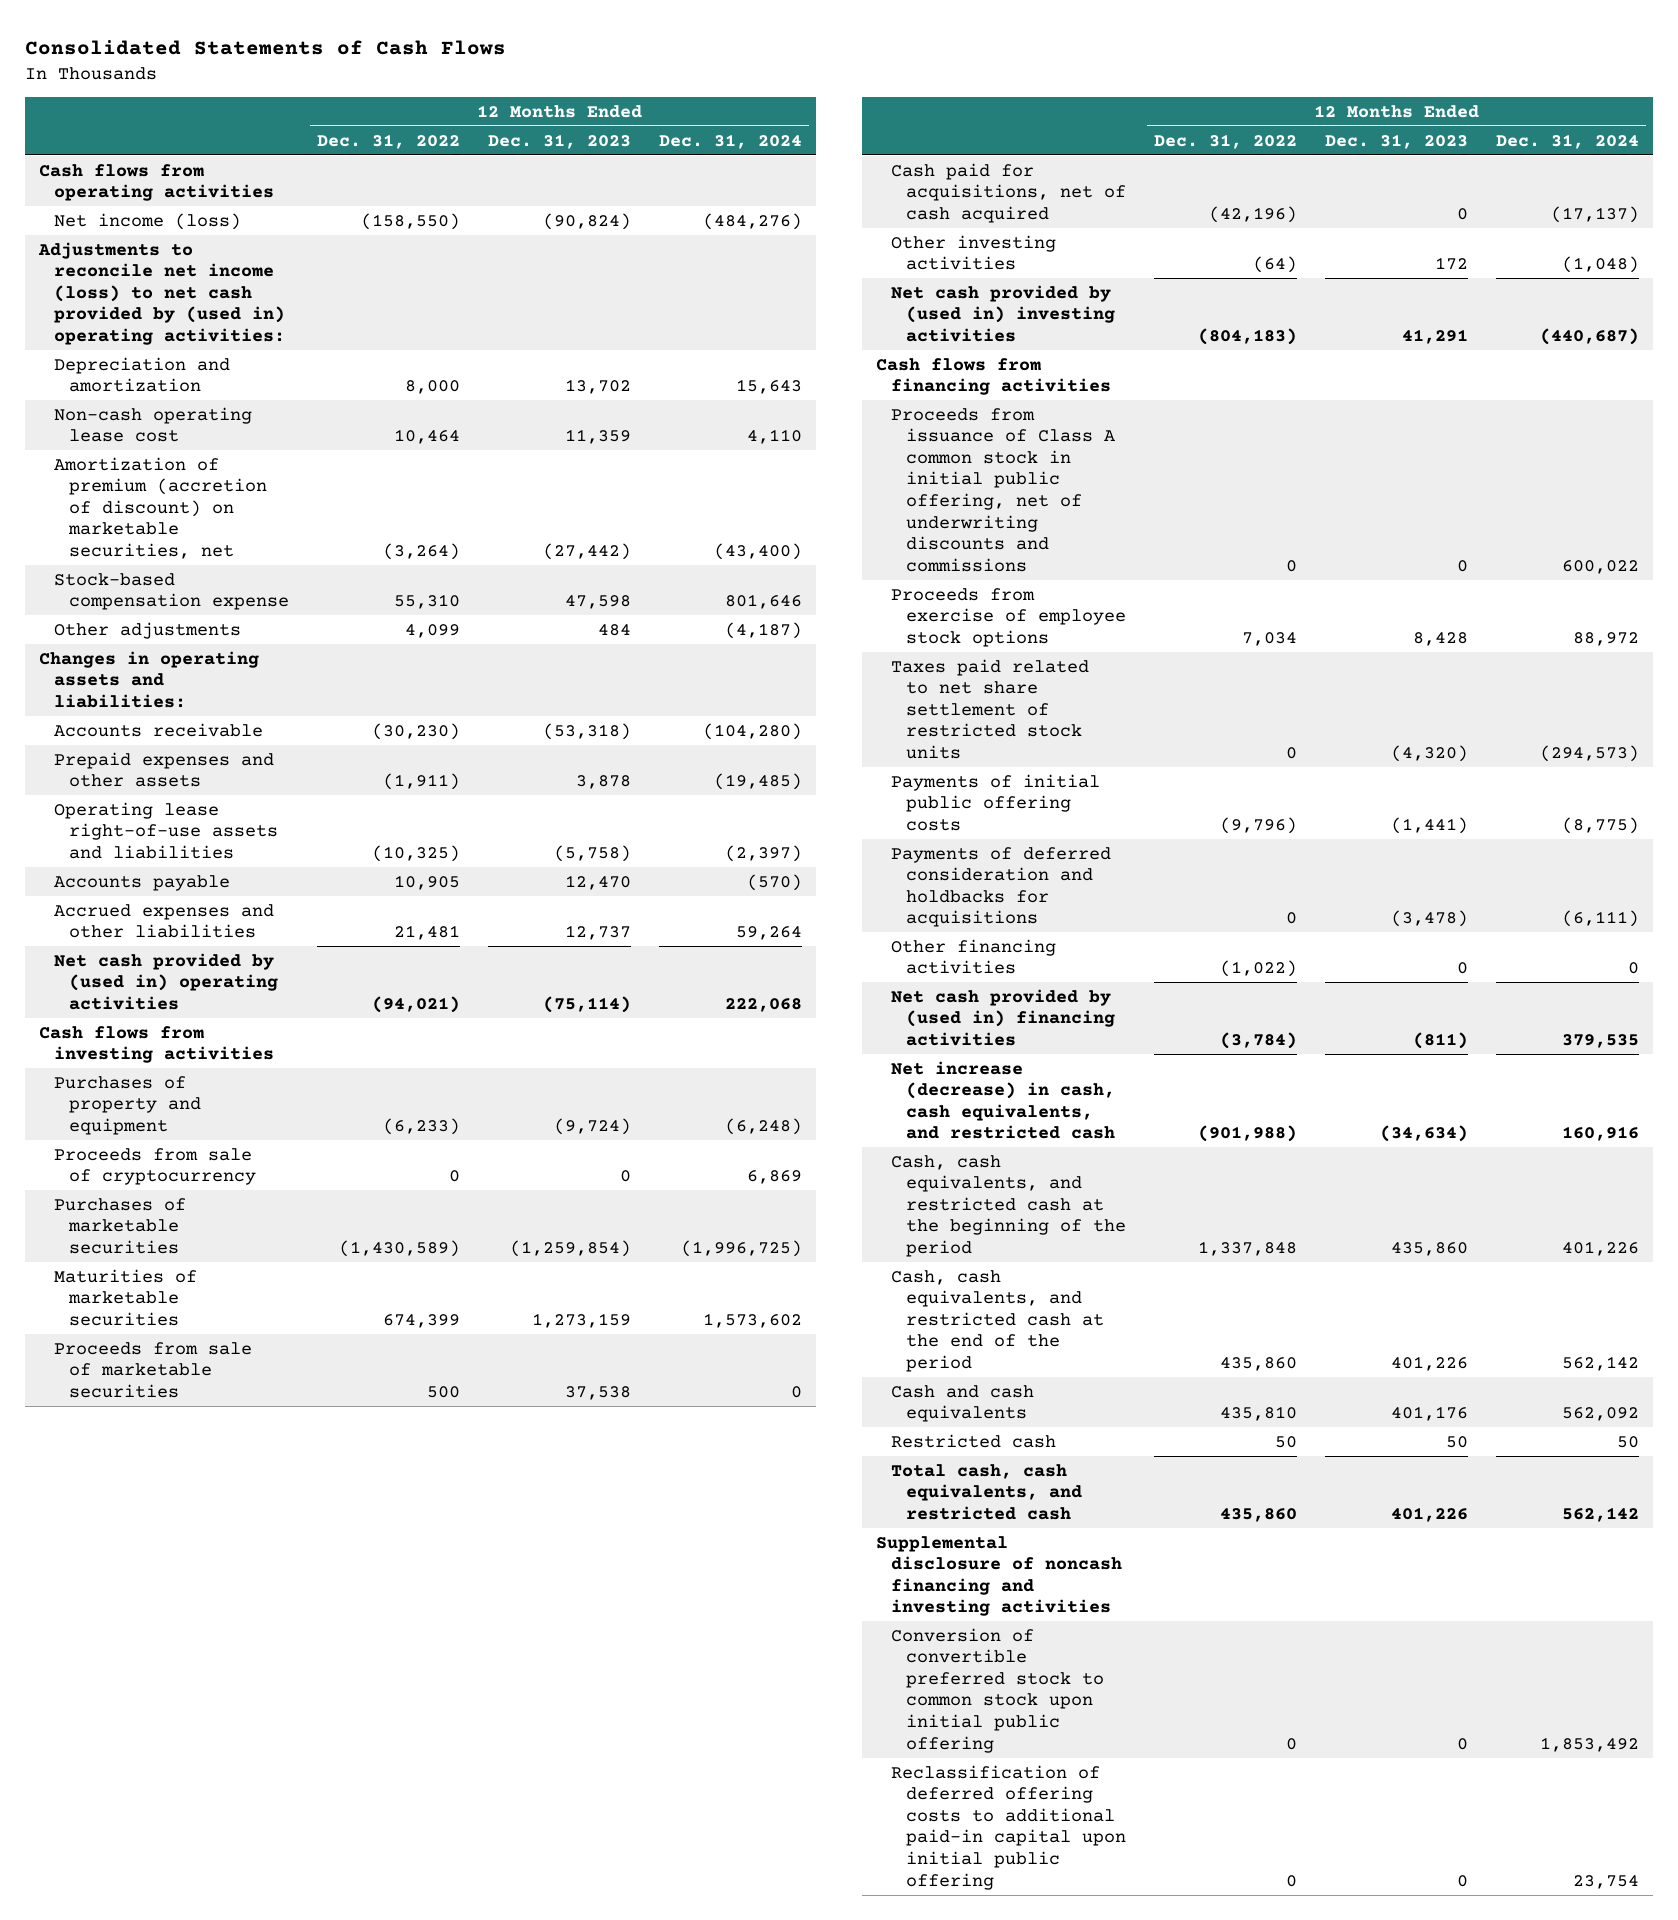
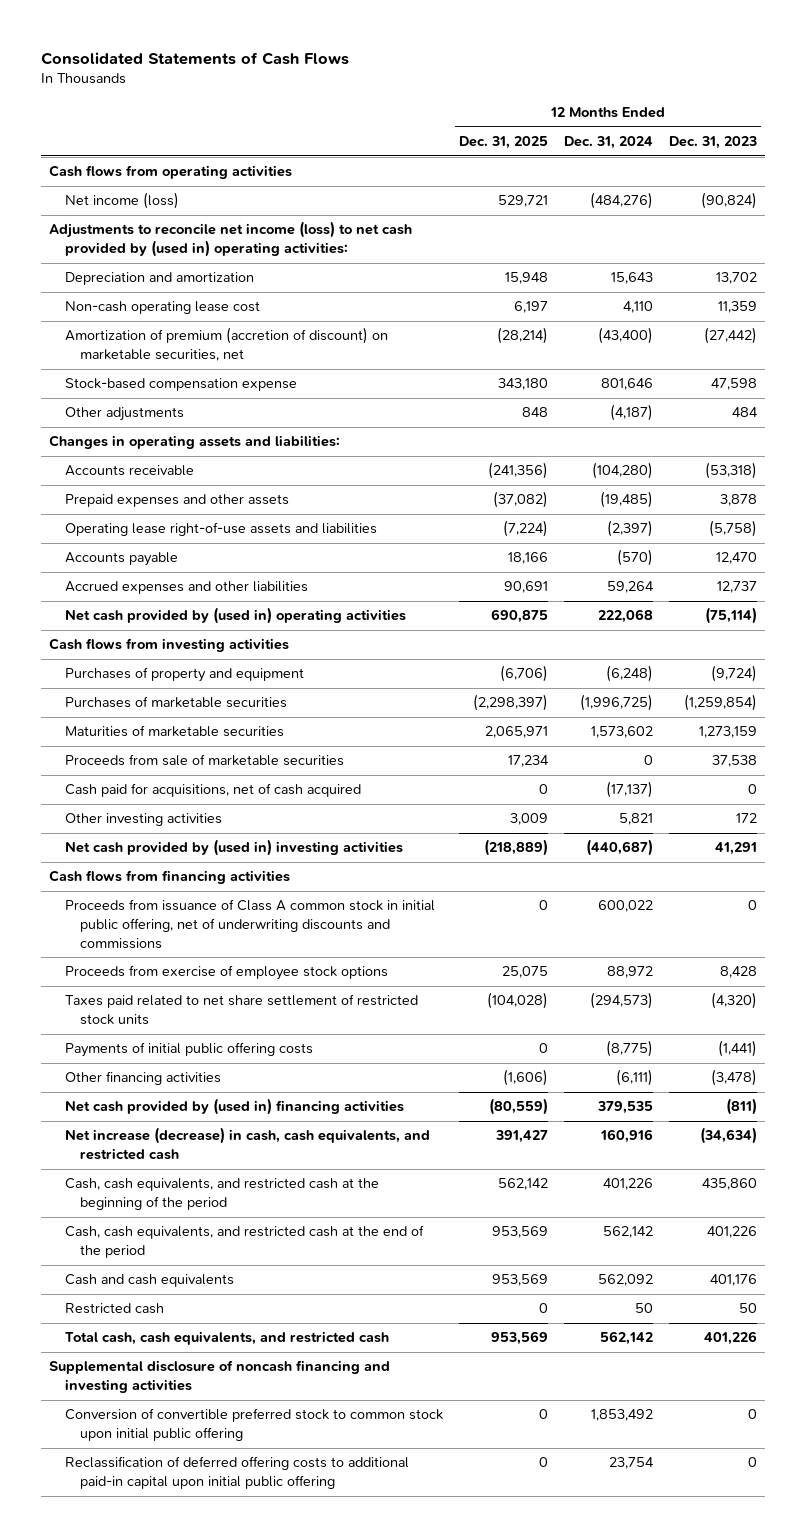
- | 12 Months Ended Dec. 31, 2022 | 12 Months Ended Dec. 31, 2023 | 12 Months Ended Dec. 31, 2024
+ | 12 Months Ended Dec. 31, 2025 | 12 Months Ended Dec. 31, 2024 | 12 Months Ended Dec. 31, 2023
- Proceeds from sale of cryptocurrency | 0 | 0 | 6,869
- Other investing activities | (64) | 172 | (1,048)
+ Other investing activities | 3,009 | 5,821 | 172
- Payments of deferred consideration and holdbacks for acquisitions | 0 | (3,478) | (6,111)
- Other financing activities | (1,022) | 0 | 0
+ Other financing activities | (1,606) | (6,111) | (3,478)

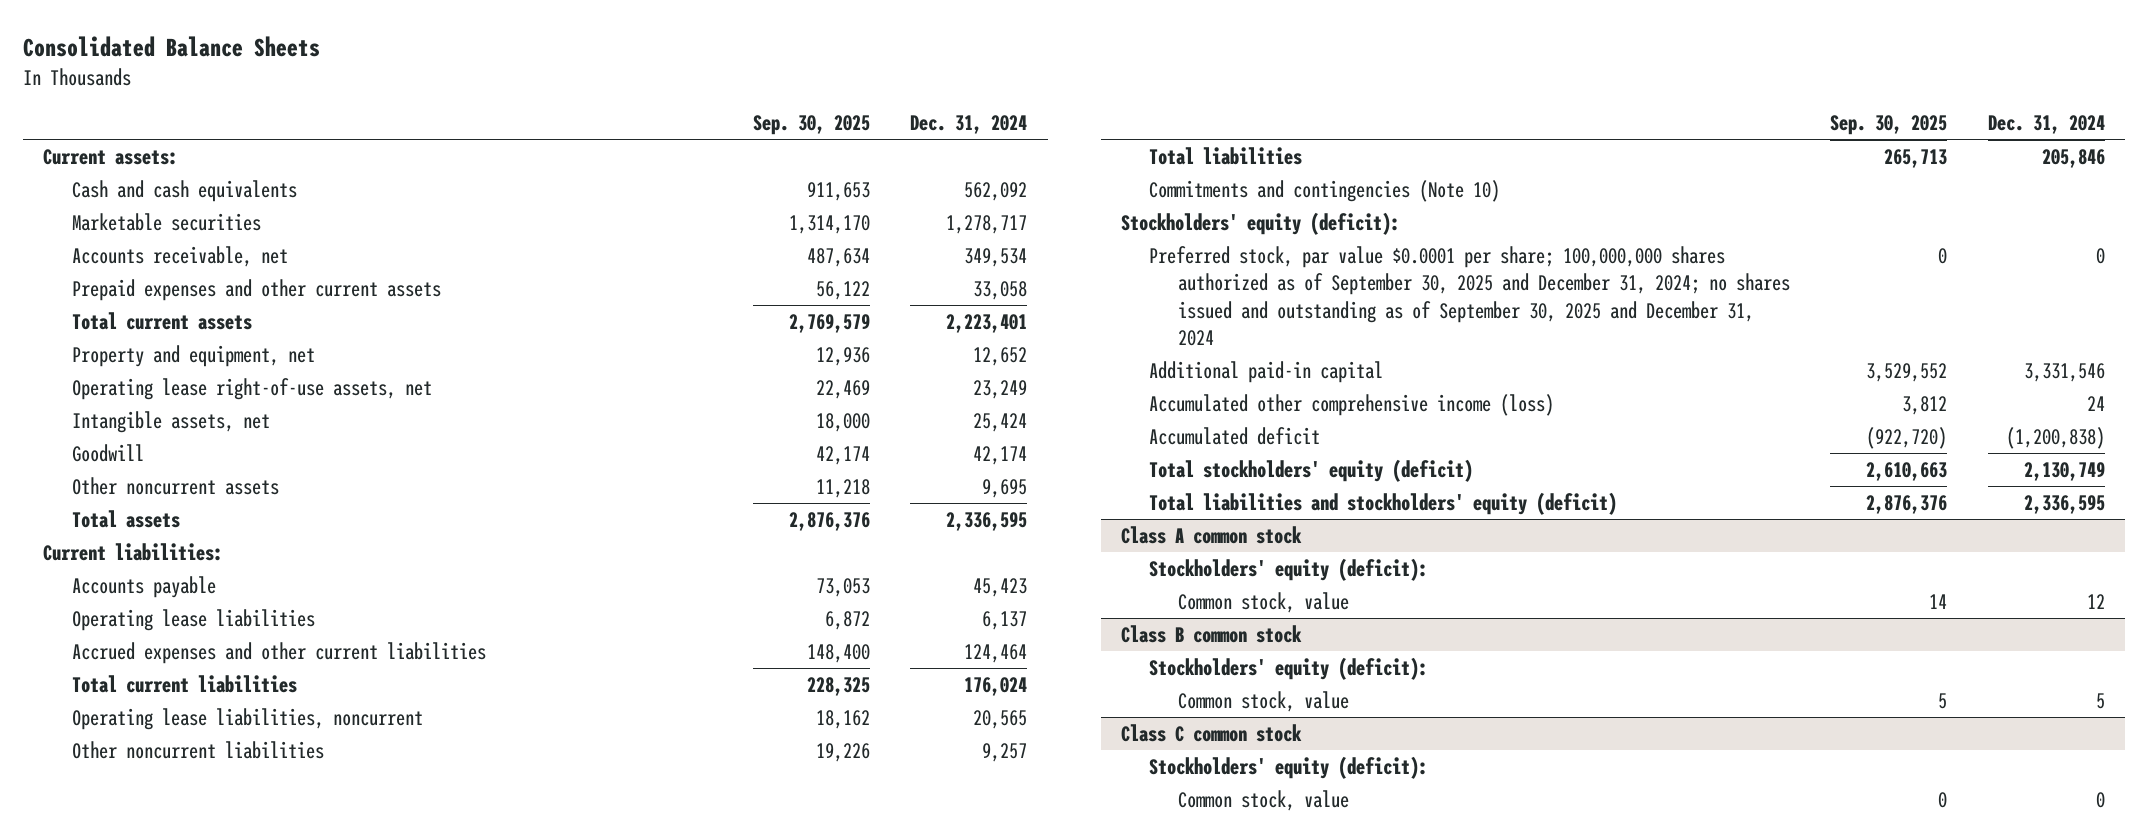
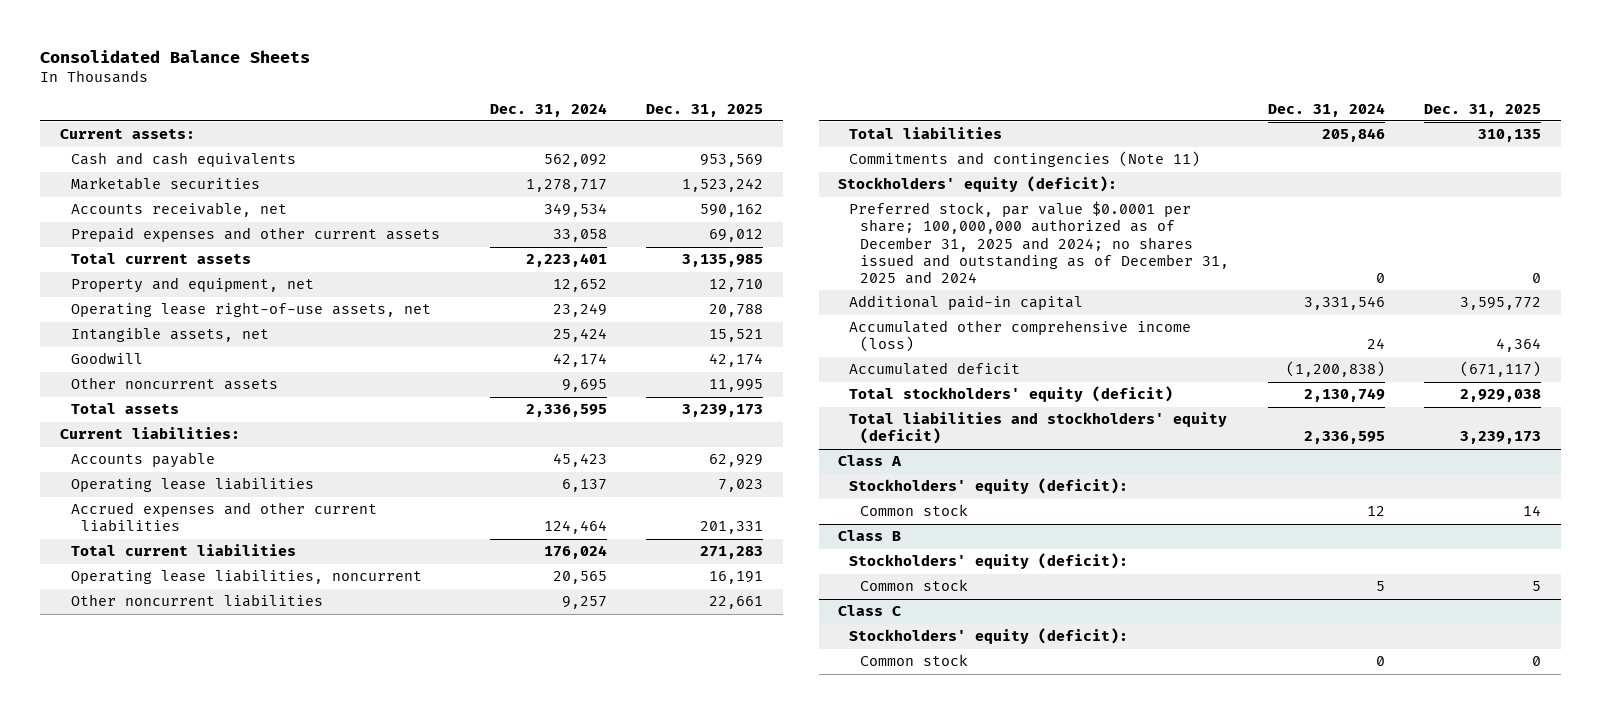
- | Sep. 30, 2025 | Dec. 31, 2024
+ | Dec. 31, 2024 | Dec. 31, 2025
- Commitments and contingencies (Note 10)
+ Commitments and contingencies (Note 11)
- Preferred stock, par value $0.0001 per share; 100,000,000 shares authorized as of September 30, 2025 and December 31, 2024; no shares issued and outstanding as of September 30, 2025 and December 31, 2024 | 0 | 0
+ Preferred stock, par value $0.0001 per share; 100,000,000 authorized as of December 31, 2025 and 2024; no shares issued and outstanding as of December 31, 2025 and 2024 | 0 | 0
- Class A common stock
+ Class A
- Common stock, value | 14 | 12
- Class B common stock
+ Common stock | 12 | 14
+ Class B
- Common stock, value | 5 | 5
- Class C common stock
+ Common stock | 5 | 5
+ Class C
- Common stock, value | 0 | 0
+ Common stock | 0 | 0

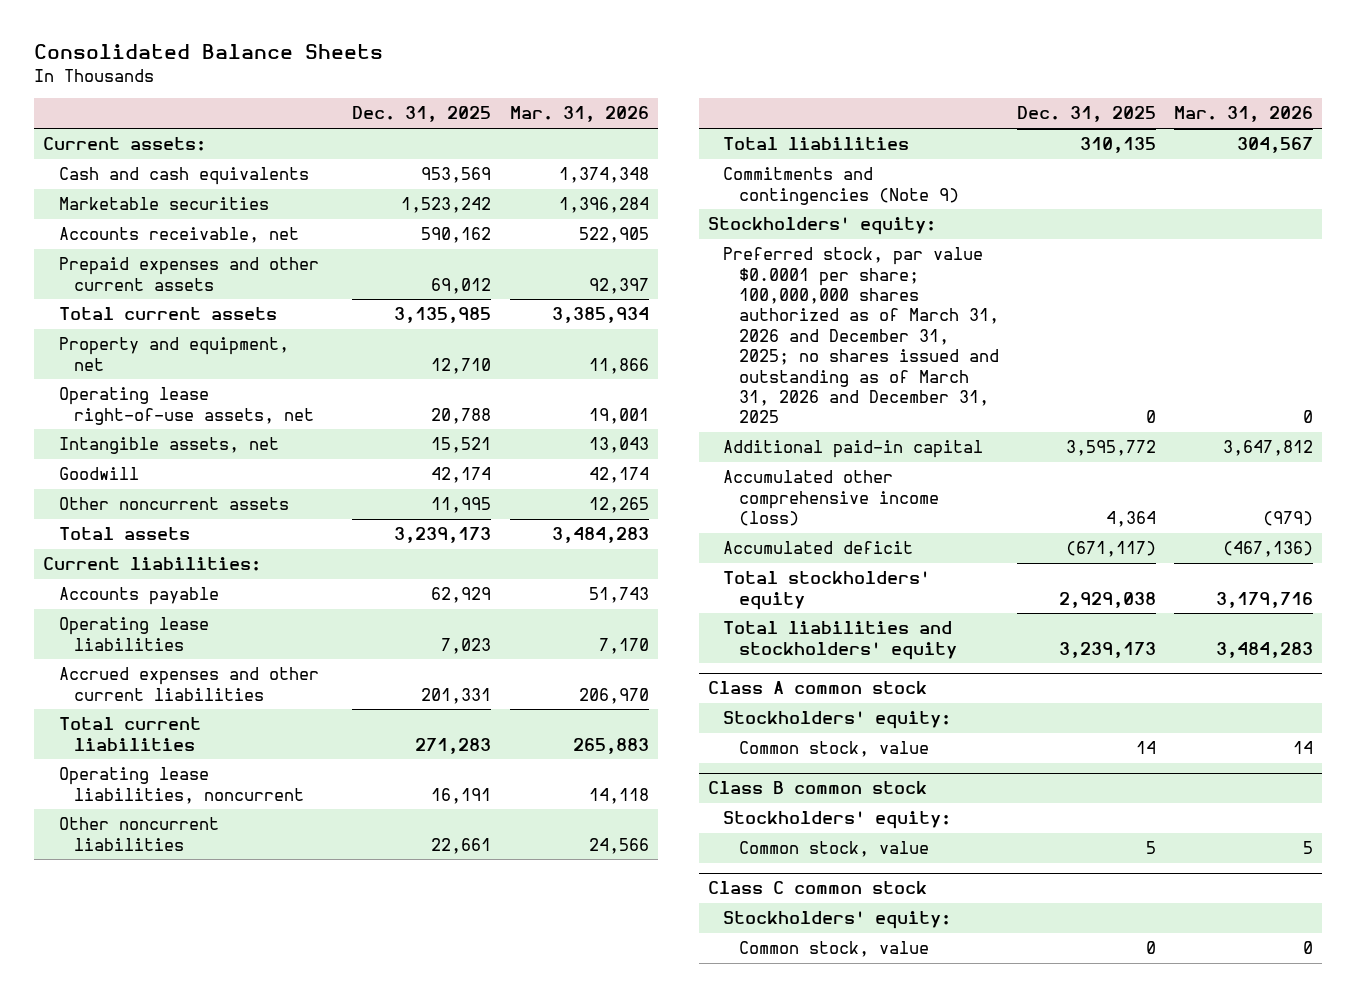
- | Dec. 31, 2024 | Dec. 31, 2025
+ | Dec. 31, 2025 | Mar. 31, 2026
- Commitments and contingencies (Note 11)
- Stockholders' equity (deficit):
- Preferred stock, par value $0.0001 per share; 100,000,000 authorized as of December 31, 2025 and 2024; no shares issued and outstanding as of December 31, 2025 and 2024 | 0 | 0
+ Commitments and contingencies (Note 9)
+ Stockholders' equity:
+ Preferred stock, par value $0.0001 per share; 100,000,000 shares authorized as of March 31, 2026 and December 31, 2025; no shares issued and outstanding as of March 31, 2026 and December 31, 2025 | 0 | 0
- Total stockholders' equity (deficit) | 2,130,749 | 2,929,038
- Total liabilities and stockholders' equity (deficit) | 2,336,595 | 3,239,173
- Class A
- Stockholders' equity (deficit):
- Common stock | 12 | 14
- Class B
- Stockholders' equity (deficit):
- Common stock | 5 | 5
- Class C
- Stockholders' equity (deficit):
- Common stock | 0 | 0
+ Total stockholders' equity | 2,929,038 | 3,179,716
+ Total liabilities and stockholders' equity | 3,239,173 | 3,484,283
+ Class A common stock
+ Stockholders' equity:
+ Common stock, value | 14 | 14
+ Class B common stock
+ Stockholders' equity:
+ Common stock, value | 5 | 5
+ Class C common stock
+ Stockholders' equity:
+ Common stock, value | 0 | 0

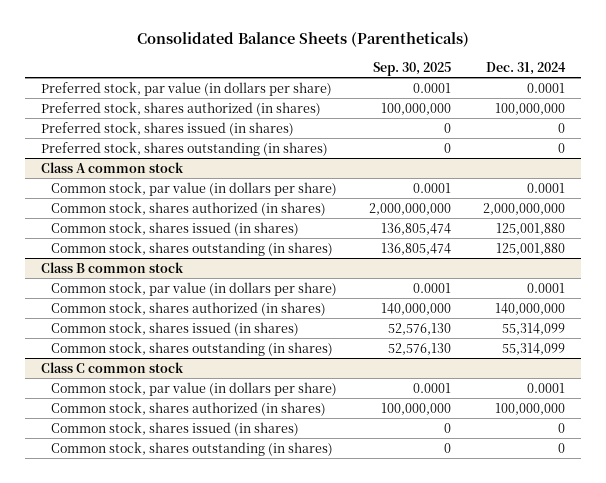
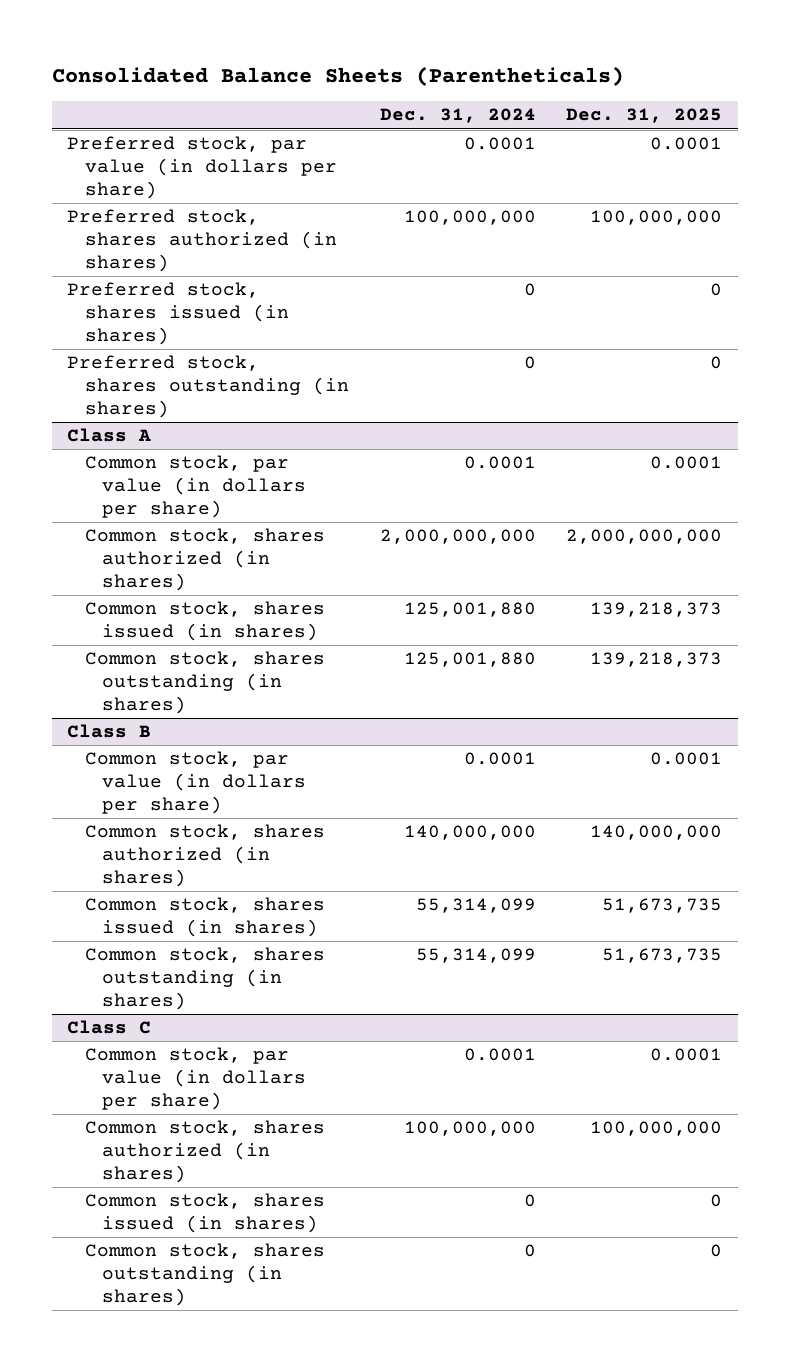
- | Sep. 30, 2025 | Dec. 31, 2024
+ | Dec. 31, 2024 | Dec. 31, 2025
- Class A common stock
+ Class A
- Class B common stock
+ Class B
- Class C common stock
+ Class C

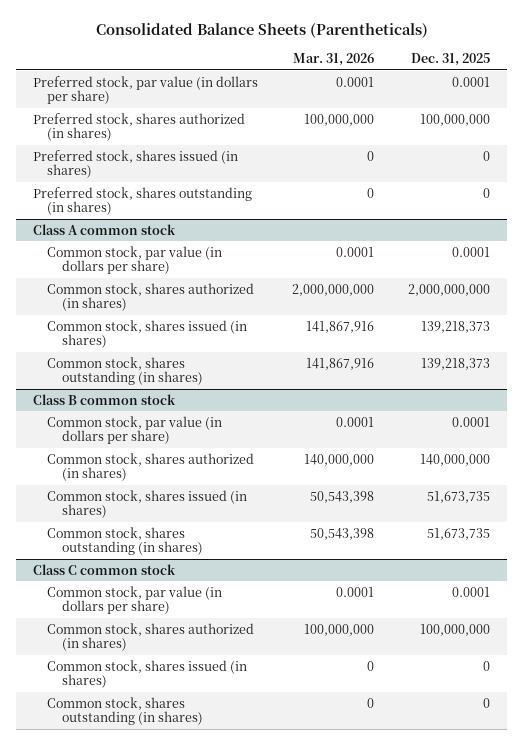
- | Dec. 31, 2024 | Dec. 31, 2025
+ | Mar. 31, 2026 | Dec. 31, 2025
- Class A
+ Class A common stock
- Class B
+ Class B common stock
- Class C
+ Class C common stock

